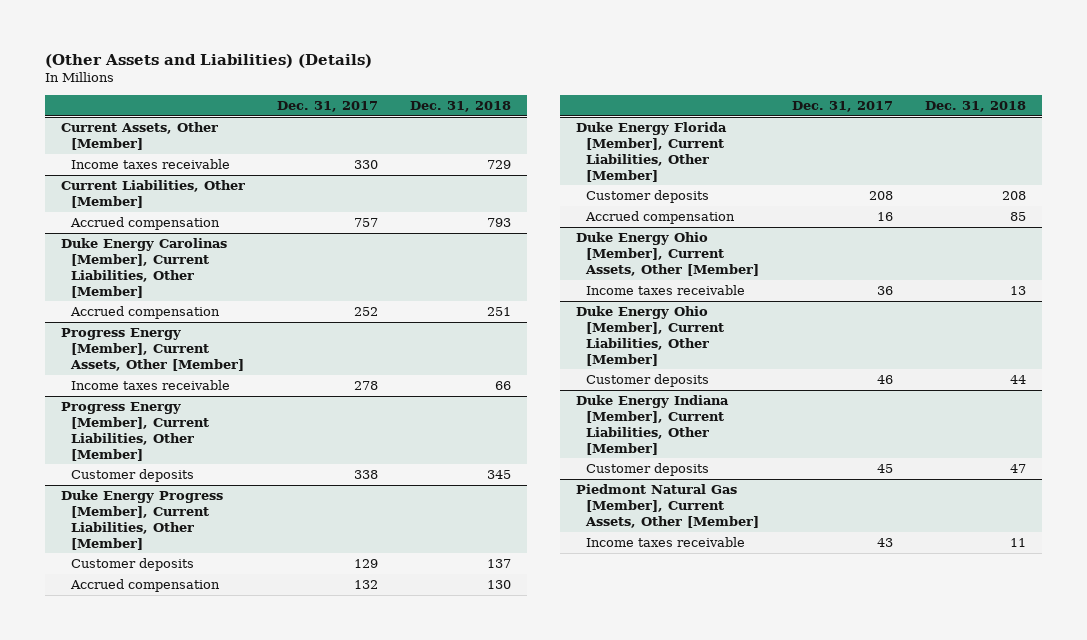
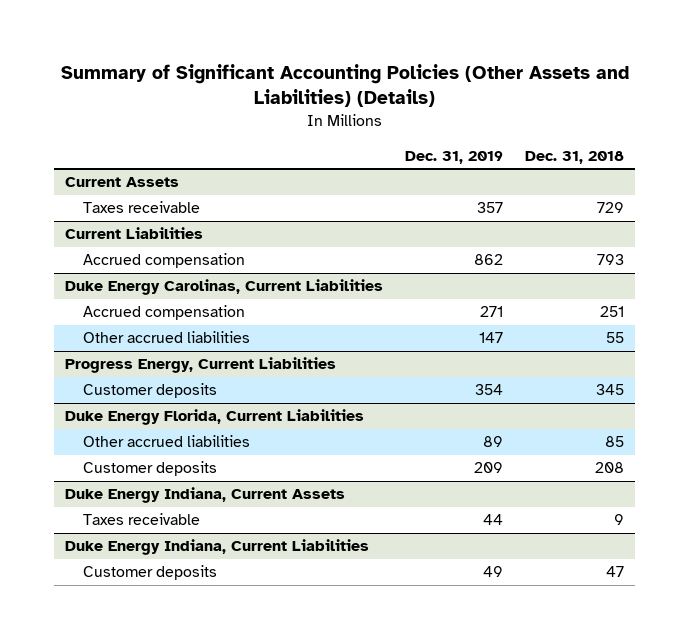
- (Other Assets and Liabilities) (Details)
+ Summary of Significant Accounting Policies (Other Assets and Liabilities) (Details)
- | Dec. 31, 2017 | Dec. 31, 2018
+ | Dec. 31, 2019 | Dec. 31, 2018
- Current Assets, Other [Member]
- Income taxes receivable | 330 | 729
- Current Liabilities, Other [Member]
+ Current Assets
+ Taxes receivable | 357 | 729
+ Current Liabilities
- Duke Energy Carolinas [Member], Current Liabilities, Other [Member]
+ Duke Energy Carolinas, Current Liabilities
- Progress Energy [Member], Current Assets, Other [Member]
- Income taxes receivable | 278 | 66
- Progress Energy [Member], Current Liabilities, Other [Member]
+ Other accrued liabilities | 147 | 55
+ Progress Energy, Current Liabilities
- Duke Energy Progress [Member], Current Liabilities, Other [Member]
- Customer deposits | 129 | 137
- Accrued compensation | 132 | 130
- Duke Energy Florida [Member], Current Liabilities, Other [Member]
+ Duke Energy Florida, Current Liabilities
+ Other accrued liabilities | 89 | 85
- Accrued compensation | 16 | 85
- Duke Energy Ohio [Member], Current Assets, Other [Member]
- Income taxes receivable | 36 | 13
- Duke Energy Ohio [Member], Current Liabilities, Other [Member]
- Customer deposits | 46 | 44
- Duke Energy Indiana [Member], Current Liabilities, Other [Member]
+ Duke Energy Indiana, Current Assets
+ Taxes receivable | 44 | 9
+ Duke Energy Indiana, Current Liabilities
- Piedmont Natural Gas [Member], Current Assets, Other [Member]
- Income taxes receivable | 43 | 11

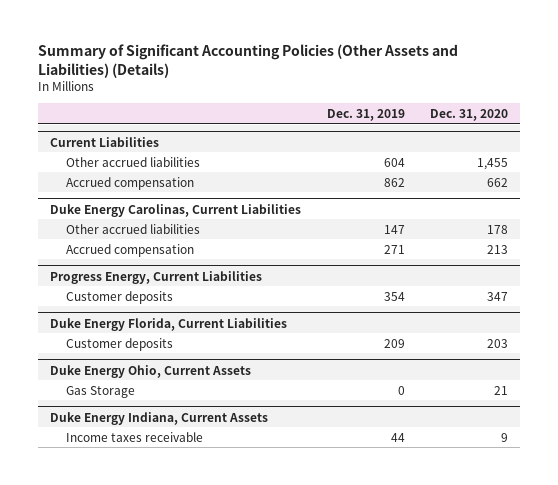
- | Dec. 31, 2019 | Dec. 31, 2018
+ | Dec. 31, 2019 | Dec. 31, 2020
- Current Assets
- Taxes receivable | 357 | 729
@ Current Liabilities
+ Other accrued liabilities | 604 | 1,455
@ Duke Energy Carolinas, Current Liabilities
moved down: Accrued compensation | 271 | 213
@ Duke Energy Florida, Current Liabilities
- Other accrued liabilities | 89 | 85
+ Duke Energy Ohio, Current Assets
+ Gas Storage | 0 | 21
@ Duke Energy Indiana, Current Assets
- Taxes receivable | 44 | 9
- Duke Energy Indiana, Current Liabilities
- Customer deposits | 49 | 47
@ Duke Energy Indiana, Current Assets
+ Income taxes receivable | 44 | 9

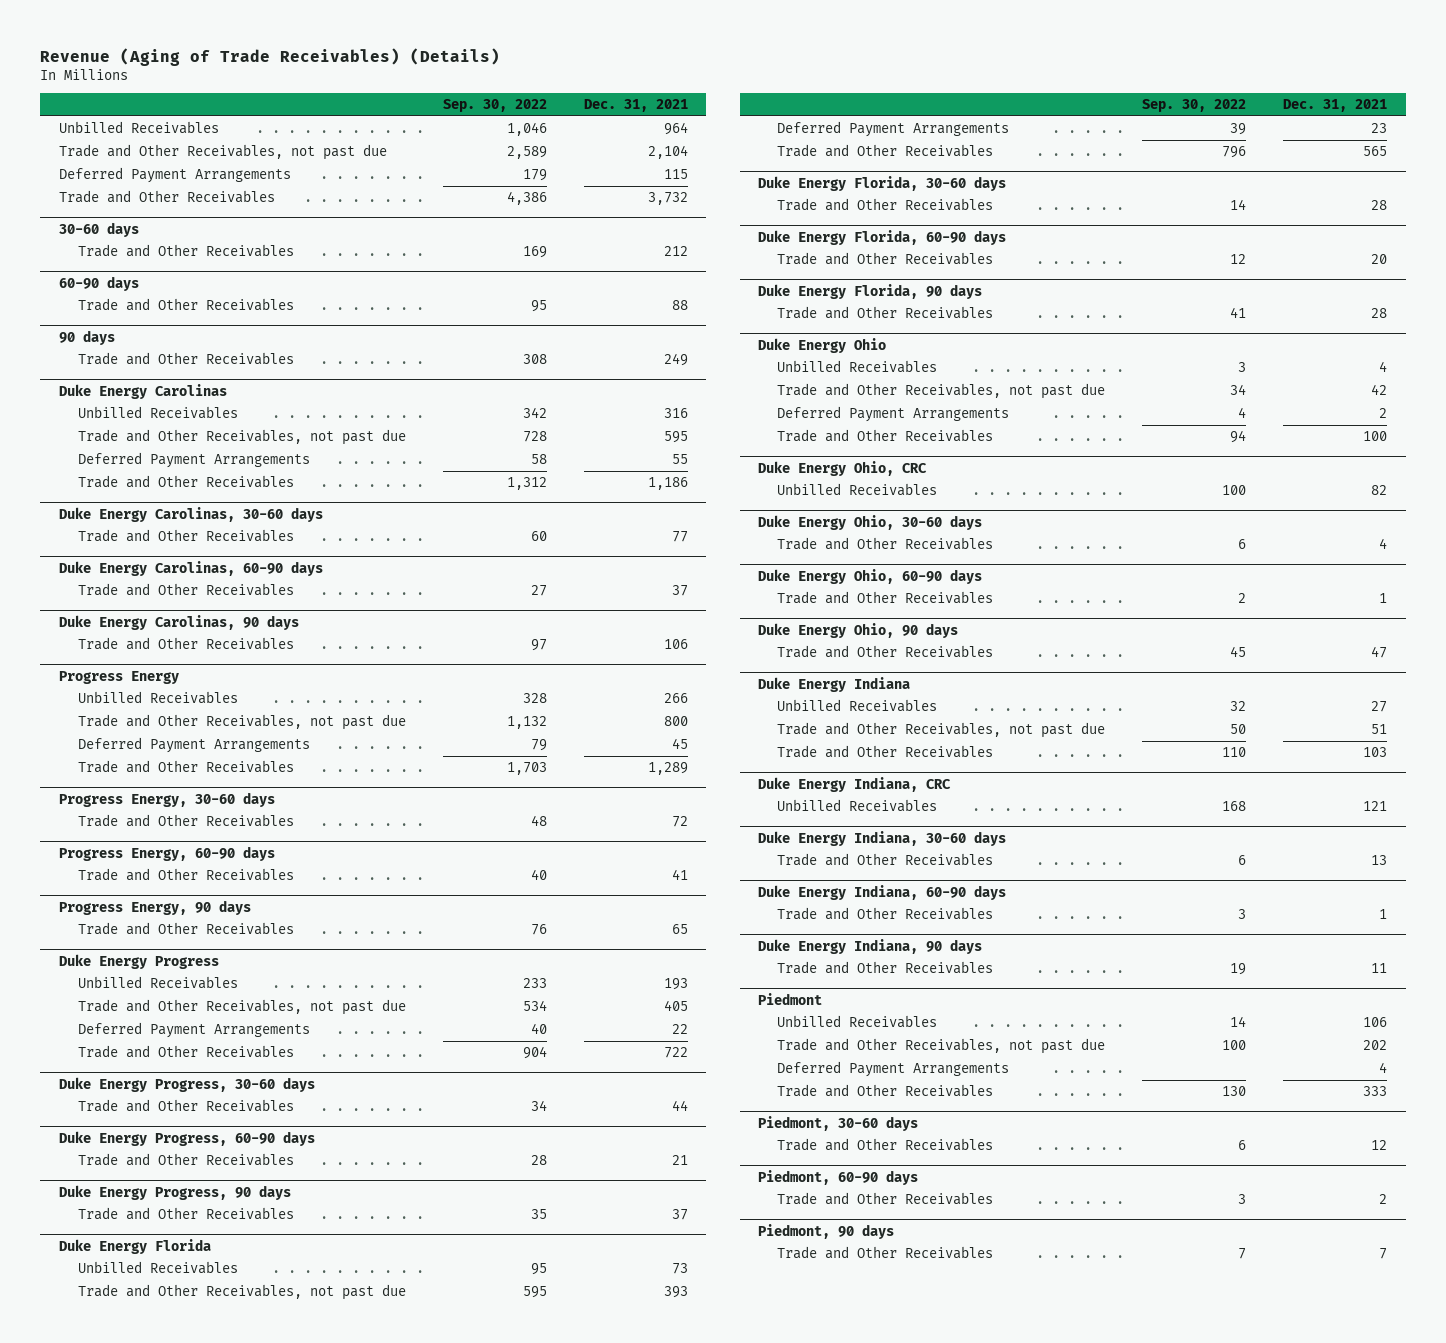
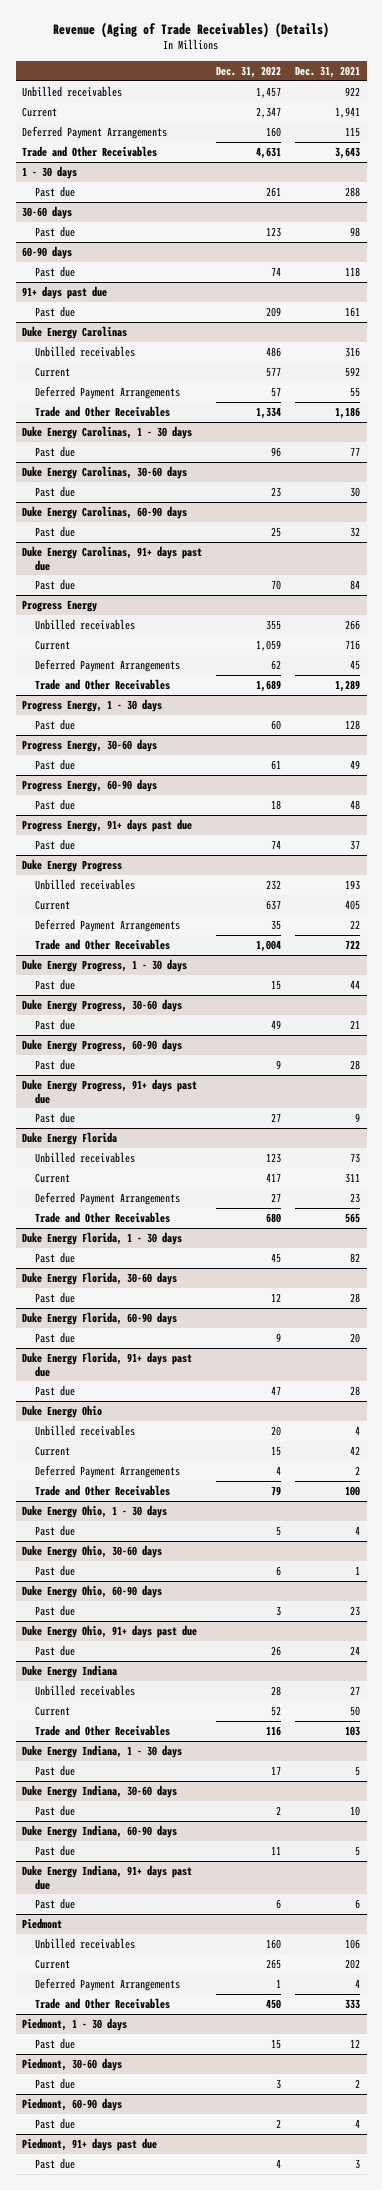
- | Sep. 30, 2022 | Dec. 31, 2021
+ | Dec. 31, 2022 | Dec. 31, 2021
- Unbilled Receivables | 1,046 | 964
- Trade and Other Receivables, not past due | 2,589 | 2,104
+ Unbilled receivables | 1,457 | 922
+ Current | 2,347 | 1,941
- Trade and Other Receivables | 4,386 | 3,732
+ Trade and Other Receivables | 4,631 | 3,643
+ 1 - 30 days
+ Past due | 261 | 288
@ 30-60 days
- Trade and Other Receivables | 169 | 212
+ Past due | 123 | 98
@ 60-90 days
- Trade and Other Receivables | 95 | 88
- 90 days
- Trade and Other Receivables | 308 | 249
@ 60-90 days
+ Past due | 74 | 118
+ 91+ days past due
+ Past due | 209 | 161
@ Duke Energy Carolinas
- Unbilled Receivables | 342 | 316
- Trade and Other Receivables, not past due | 728 | 595
+ Unbilled receivables | 486 | 316
+ Current | 577 | 592
+ Duke Energy Carolinas, 1 - 30 days
+ Past due | 96 | 77
@ Duke Energy Carolinas, 30-60 days
- Trade and Other Receivables | 60 | 77
+ Past due | 23 | 30
@ Duke Energy Carolinas, 60-90 days
- Trade and Other Receivables | 27 | 37
- Duke Energy Carolinas, 90 days
- Trade and Other Receivables | 97 | 106
@ Duke Energy Carolinas, 60-90 days
+ Past due | 25 | 32
+ Duke Energy Carolinas, 91+ days past due
+ Past due | 70 | 84
@ Progress Energy
- Unbilled Receivables | 328 | 266
- Trade and Other Receivables, not past due | 1,132 | 800
+ Unbilled receivables | 355 | 266
+ Current | 1,059 | 716
+ Progress Energy, 1 - 30 days
+ Past due | 60 | 128
@ Progress Energy, 30-60 days
- Trade and Other Receivables | 48 | 72
+ Past due | 61 | 49
@ Progress Energy, 60-90 days
- Trade and Other Receivables | 40 | 41
- Progress Energy, 90 days
- Trade and Other Receivables | 76 | 65
@ Progress Energy, 60-90 days
+ Past due | 18 | 48
+ Progress Energy, 91+ days past due
+ Past due | 74 | 37
@ Duke Energy Progress
- Unbilled Receivables | 233 | 193
- Trade and Other Receivables, not past due | 534 | 405
+ Unbilled receivables | 232 | 193
+ Current | 637 | 405
+ Duke Energy Progress, 1 - 30 days
+ Past due | 15 | 44
@ Duke Energy Progress, 30-60 days
- Trade and Other Receivables | 34 | 44
+ Past due | 49 | 21
@ Duke Energy Progress, 60-90 days
- Trade and Other Receivables | 28 | 21
- Duke Energy Progress, 90 days
- Trade and Other Receivables | 35 | 37
@ Duke Energy Progress, 60-90 days
+ Past due | 9 | 28
+ Duke Energy Progress, 91+ days past due
+ Past due | 27 | 9
@ Duke Energy Florida
- Unbilled Receivables | 95 | 73
- Trade and Other Receivables, not past due | 595 | 393
+ Unbilled receivables | 123 | 73
+ Current | 417 | 311
+ Duke Energy Florida, 1 - 30 days
+ Past due | 45 | 82
@ Duke Energy Florida, 30-60 days
- Trade and Other Receivables | 14 | 28
+ Past due | 12 | 28
@ Duke Energy Florida, 60-90 days
- Trade and Other Receivables | 12 | 20
- Duke Energy Florida, 90 days
- Trade and Other Receivables | 41 | 28
@ Duke Energy Florida, 60-90 days
+ Past due | 9 | 20
+ Duke Energy Florida, 91+ days past due
+ Past due | 47 | 28
@ Duke Energy Ohio
- Unbilled Receivables | 3 | 4
- Trade and Other Receivables, not past due | 34 | 42
+ Unbilled receivables | 20 | 4
+ Current | 15 | 42
- Duke Energy Ohio, CRC
- Unbilled Receivables | 100 | 82
+ Duke Energy Ohio, 1 - 30 days
+ Past due | 5 | 4
@ Duke Energy Ohio, 30-60 days
- Trade and Other Receivables | 6 | 4
+ Past due | 6 | 1
@ Duke Energy Ohio, 60-90 days
- Trade and Other Receivables | 2 | 1
- Duke Energy Ohio, 90 days
- Trade and Other Receivables | 45 | 47
@ Duke Energy Ohio, 60-90 days
+ Past due | 3 | 23
+ Duke Energy Ohio, 91+ days past due
+ Past due | 26 | 24
@ Duke Energy Indiana
- Unbilled Receivables | 32 | 27
- Trade and Other Receivables, not past due | 50 | 51
+ Unbilled receivables | 28 | 27
+ Current | 52 | 50
- Duke Energy Indiana, CRC
- Unbilled Receivables | 168 | 121
+ Duke Energy Indiana, 1 - 30 days
+ Past due | 17 | 5
@ Duke Energy Indiana, 30-60 days
- Trade and Other Receivables | 6 | 13
+ Past due | 2 | 10
@ Duke Energy Indiana, 60-90 days
- Trade and Other Receivables | 3 | 1
- Duke Energy Indiana, 90 days
- Trade and Other Receivables | 19 | 11
@ Duke Energy Indiana, 60-90 days
+ Past due | 11 | 5
+ Duke Energy Indiana, 91+ days past due
+ Past due | 6 | 6
@ Piedmont
- Unbilled Receivables | 14 | 106
- Trade and Other Receivables, not past due | 100 | 202
+ Unbilled receivables | 160 | 106
+ Current | 265 | 202
+ Piedmont, 1 - 30 days
+ Past due | 15 | 12
@ Piedmont, 30-60 days
- Trade and Other Receivables | 6 | 12
+ Past due | 3 | 2
@ Piedmont, 60-90 days
- Trade and Other Receivables | 3 | 2
- Piedmont, 90 days
- Trade and Other Receivables | 7 | 7
@ Piedmont, 60-90 days
+ Past due | 2 | 4
+ Piedmont, 91+ days past due
+ Past due | 4 | 3

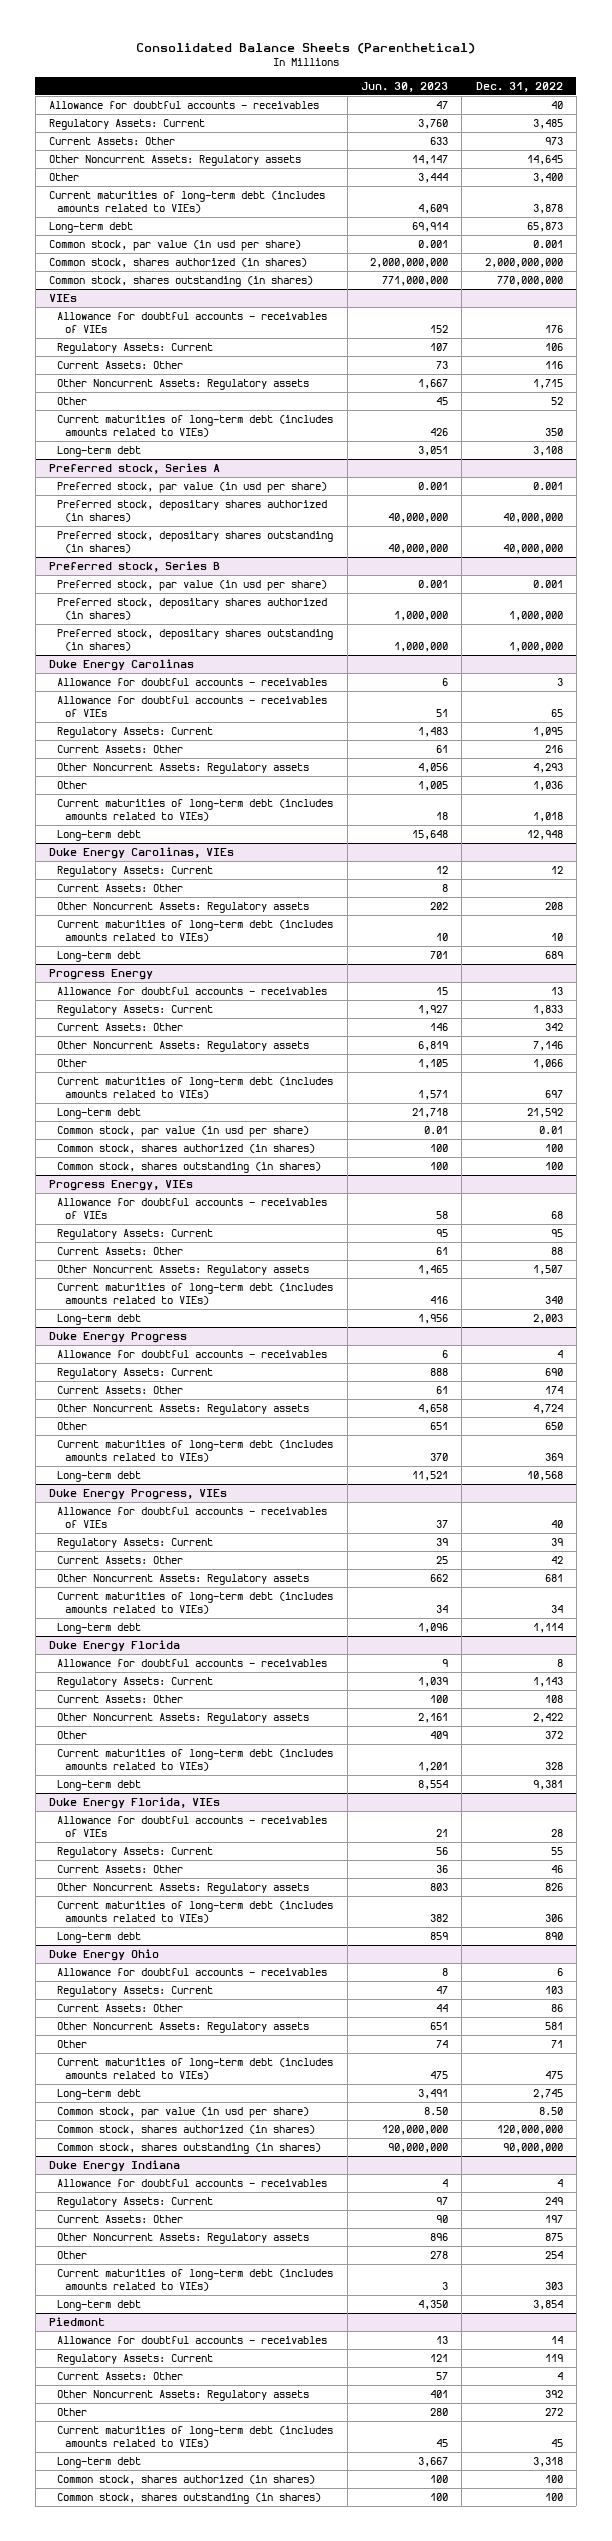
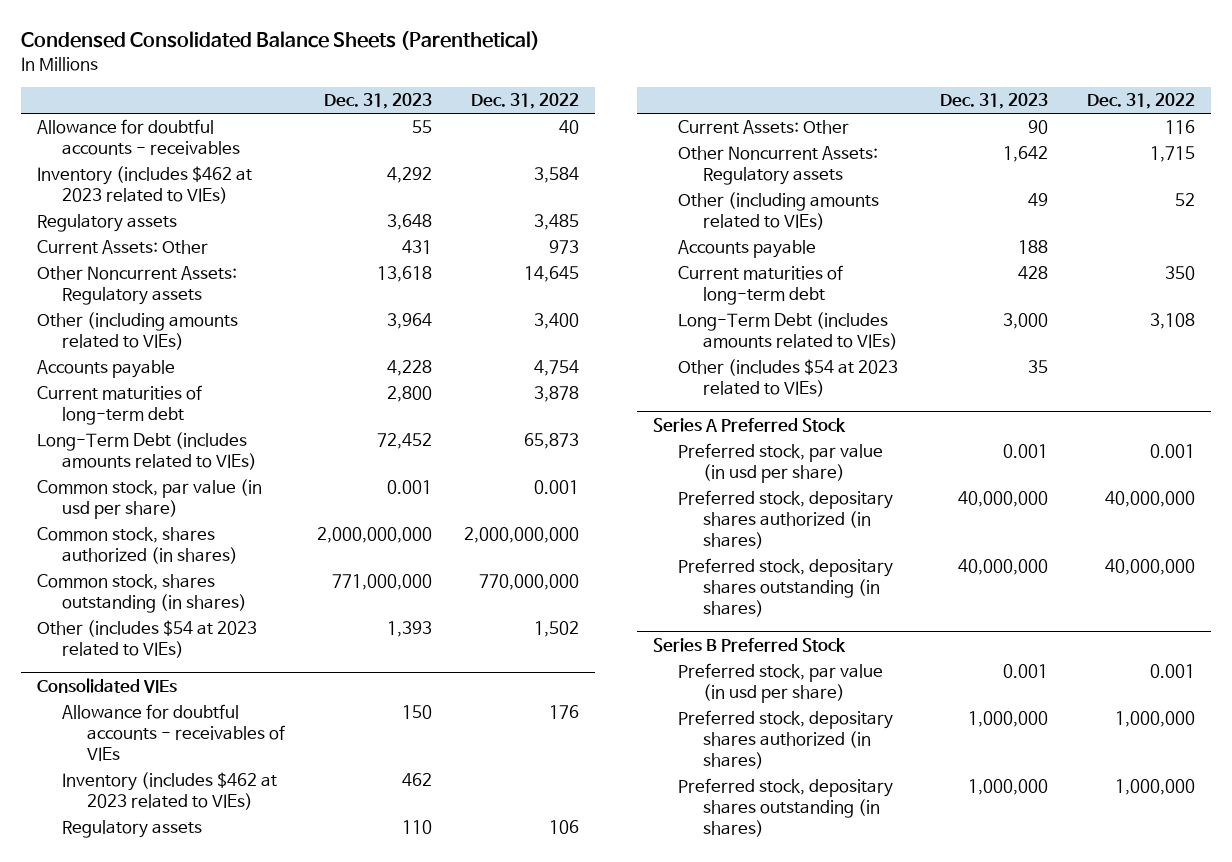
- Consolidated Balance Sheets (Parenthetical)
+ Condensed Consolidated Balance Sheets (Parenthetical)
- | Jun. 30, 2023 | Dec. 31, 2022
+ | Dec. 31, 2023 | Dec. 31, 2022
- Regulatory Assets: Current | 3,760 | 3,485
+ Inventory (includes $462 at 2023 related to VIEs) | 4,292 | 3,584
+ Regulatory assets | 3,648 | 3,485
- Other | 3,444 | 3,400
- Current maturities of long-term debt (includes amounts related to VIEs) | 4,609 | 3,878
- Long-term debt | 69,914 | 65,873
+ Other (including amounts related to VIEs) | 3,964 | 3,400
+ Accounts payable | 4,228 | 4,754
+ Current maturities of long-term debt | 2,800 | 3,878
+ Long-Term Debt (includes amounts related to VIEs) | 72,452 | 65,873
- VIEs
+ Other (includes $54 at 2023 related to VIEs) | 1,393 | 1,502
+ Consolidated VIEs
- Regulatory Assets: Current | 107 | 106
+ Inventory (includes $462 at 2023 related to VIEs) | 462 |
+ Regulatory assets | 110 | 106
- Other | 45 | 52
- Current maturities of long-term debt (includes amounts related to VIEs) | 426 | 350
- Long-term debt | 3,051 | 3,108
- Preferred stock, Series A
+ Other (including amounts related to VIEs) | 49 | 52
+ Accounts payable | 188 |
+ Current maturities of long-term debt | 428 | 350
+ Long-Term Debt (includes amounts related to VIEs) | 3,000 | 3,108
+ Other (includes $54 at 2023 related to VIEs) | 35 |
+ Series A Preferred Stock
- Preferred stock, Series B
+ Series B Preferred Stock
- Duke Energy Carolinas
- Allowance for doubtful accounts - receivables | 6 | 3
- Allowance for doubtful accounts - receivables of VIEs | 51 | 65
- Regulatory Assets: Current | 1,483 | 1,095
- Current Assets: Other | 61 | 216
- Other Noncurrent Assets: Regulatory assets | 4,056 | 4,293
- Other | 1,005 | 1,036
- Current maturities of long-term debt (includes amounts related to VIEs) | 18 | 1,018
- Long-term debt | 15,648 | 12,948
- Duke Energy Carolinas, VIEs
- Regulatory Assets: Current | 12 | 12
- Current Assets: Other | 8 |
- Other Noncurrent Assets: Regulatory assets | 202 | 208
- Current maturities of long-term debt (includes amounts related to VIEs) | 10 | 10
- Long-term debt | 701 | 689
- Progress Energy
- Allowance for doubtful accounts - receivables | 15 | 13
- Regulatory Assets: Current | 1,927 | 1,833
- Current Assets: Other | 146 | 342
- Other Noncurrent Assets: Regulatory assets | 6,819 | 7,146
- Other | 1,105 | 1,066
- Current maturities of long-term debt (includes amounts related to VIEs) | 1,571 | 697
- Long-term debt | 21,718 | 21,592
- Common stock, par value (in usd per share) | 0.01 | 0.01
- Common stock, shares authorized (in shares) | 100 | 100
- Common stock, shares outstanding (in shares) | 100 | 100
- Progress Energy, VIEs
- Allowance for doubtful accounts - receivables of VIEs | 58 | 68
- Regulatory Assets: Current | 95 | 95
- Current Assets: Other | 61 | 88
- Other Noncurrent Assets: Regulatory assets | 1,465 | 1,507
- Current maturities of long-term debt (includes amounts related to VIEs) | 416 | 340
- Long-term debt | 1,956 | 2,003
- Duke Energy Progress
- Allowance for doubtful accounts - receivables | 6 | 4
- Regulatory Assets: Current | 888 | 690
- Current Assets: Other | 61 | 174
- Other Noncurrent Assets: Regulatory assets | 4,658 | 4,724
- Other | 651 | 650
- Current maturities of long-term debt (includes amounts related to VIEs) | 370 | 369
- Long-term debt | 11,521 | 10,568
- Duke Energy Progress, VIEs
- Allowance for doubtful accounts - receivables of VIEs | 37 | 40
- Regulatory Assets: Current | 39 | 39
- Current Assets: Other | 25 | 42
- Other Noncurrent Assets: Regulatory assets | 662 | 681
- Current maturities of long-term debt (includes amounts related to VIEs) | 34 | 34
- Long-term debt | 1,096 | 1,114
- Duke Energy Florida
- Allowance for doubtful accounts - receivables | 9 | 8
- Regulatory Assets: Current | 1,039 | 1,143
- Current Assets: Other | 100 | 108
- Other Noncurrent Assets: Regulatory assets | 2,161 | 2,422
- Other | 409 | 372
- Current maturities of long-term debt (includes amounts related to VIEs) | 1,201 | 328
- Long-term debt | 8,554 | 9,381
- Duke Energy Florida, VIEs
- Allowance for doubtful accounts - receivables of VIEs | 21 | 28
- Regulatory Assets: Current | 56 | 55
- Current Assets: Other | 36 | 46
- Other Noncurrent Assets: Regulatory assets | 803 | 826
- Current maturities of long-term debt (includes amounts related to VIEs) | 382 | 306
- Long-term debt | 859 | 890
- Duke Energy Ohio
- Allowance for doubtful accounts - receivables | 8 | 6
- Regulatory Assets: Current | 47 | 103
- Current Assets: Other | 44 | 86
- Other Noncurrent Assets: Regulatory assets | 651 | 581
- Other | 74 | 71
- Current maturities of long-term debt (includes amounts related to VIEs) | 475 | 475
- Long-term debt | 3,491 | 2,745
- Common stock, par value (in usd per share) | 8.50 | 8.50
- Common stock, shares authorized (in shares) | 120,000,000 | 120,000,000
- Common stock, shares outstanding (in shares) | 90,000,000 | 90,000,000
- Duke Energy Indiana
- Allowance for doubtful accounts - receivables | 4 | 4
- Regulatory Assets: Current | 97 | 249
- Current Assets: Other | 90 | 197
- Other Noncurrent Assets: Regulatory assets | 896 | 875
- Other | 278 | 254
- Current maturities of long-term debt (includes amounts related to VIEs) | 3 | 303
- Long-term debt | 4,350 | 3,854
- Piedmont
- Allowance for doubtful accounts - receivables | 13 | 14
- Regulatory Assets: Current | 121 | 119
- Current Assets: Other | 57 | 4
- Other Noncurrent Assets: Regulatory assets | 401 | 392
- Other | 280 | 272
- Current maturities of long-term debt (includes amounts related to VIEs) | 45 | 45
- Long-term debt | 3,667 | 3,318
- Common stock, shares authorized (in shares) | 100 | 100
- Common stock, shares outstanding (in shares) | 100 | 100

